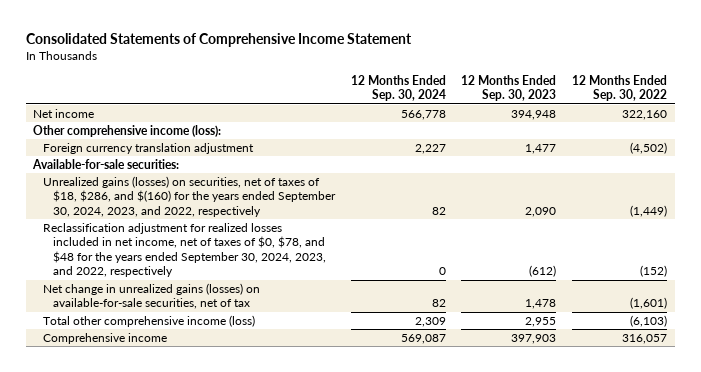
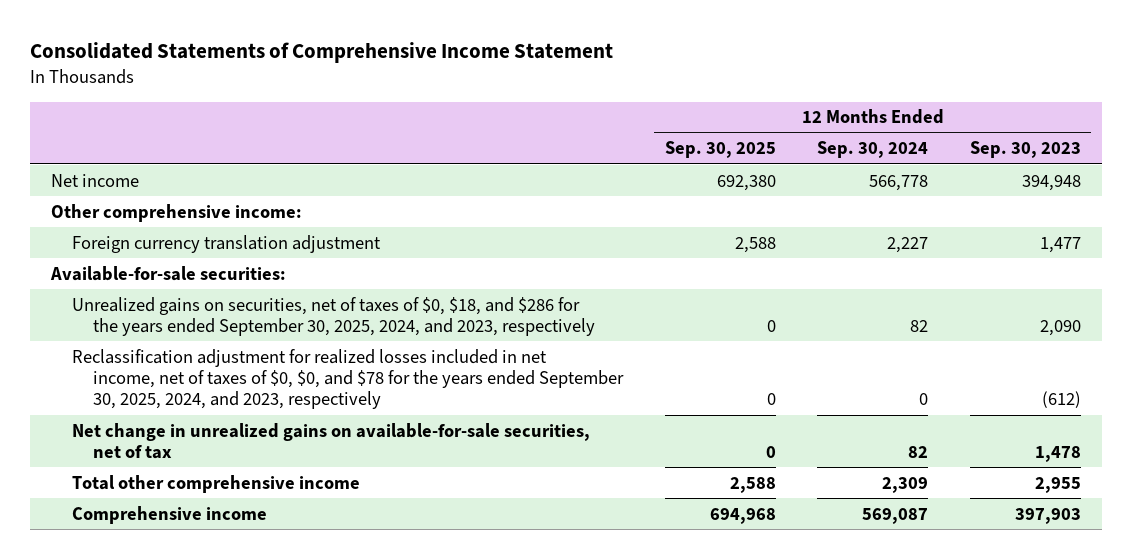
- | 12 Months Ended Sep. 30, 2024 | 12 Months Ended Sep. 30, 2023 | 12 Months Ended Sep. 30, 2022
+ | 12 Months Ended Sep. 30, 2025 | 12 Months Ended Sep. 30, 2024 | 12 Months Ended Sep. 30, 2023
- Other comprehensive income (loss):
+ Other comprehensive income:
- Unrealized gains (losses) on securities, net of taxes of $18, $286, and $(160) for the years ended September 30, 2024, 2023, and 2022, respectively | 82 | 2,090 | (1,449)
- Reclassification adjustment for realized losses included in net income, net of taxes of $0, $78, and $48 for the years ended September 30, 2024, 2023, and 2022, respectively | 0 | (612) | (152)
- Net change in unrealized gains (losses) on available-for-sale securities, net of tax | 82 | 1,478 | (1,601)
- Total other comprehensive income (loss) | 2,309 | 2,955 | (6,103)
+ Unrealized gains on securities, net of taxes of $0, $18, and $286 for the years ended September 30, 2025, 2024, and 2023, respectively | 0 | 82 | 2,090
+ Reclassification adjustment for realized losses included in net income, net of taxes of $0, $0, and $78 for the years ended September 30, 2025, 2024, and 2023, respectively | 0 | 0 | (612)
+ Net change in unrealized gains on available-for-sale securities, net of tax | 0 | 82 | 1,478
+ Total other comprehensive income | 2,588 | 2,309 | 2,955

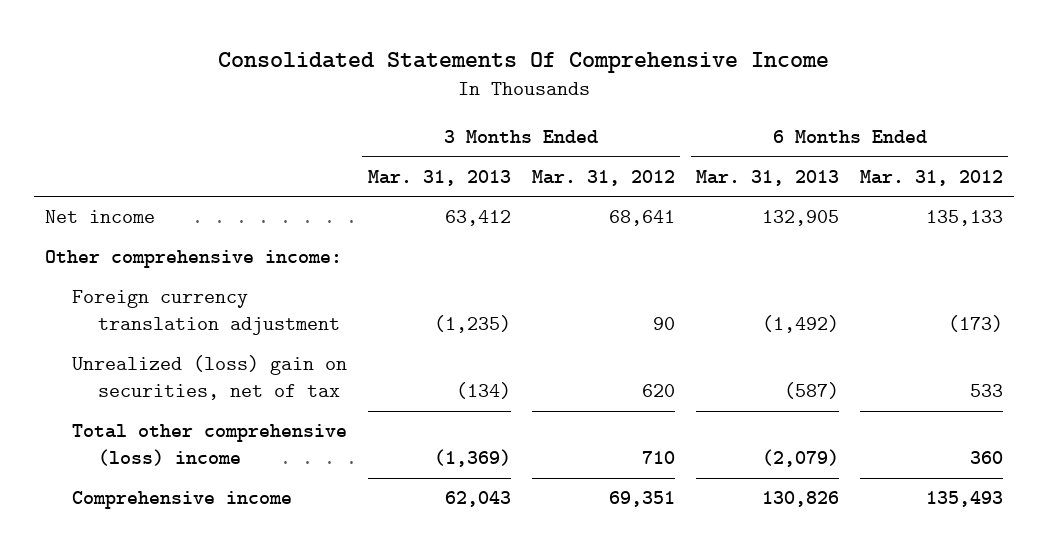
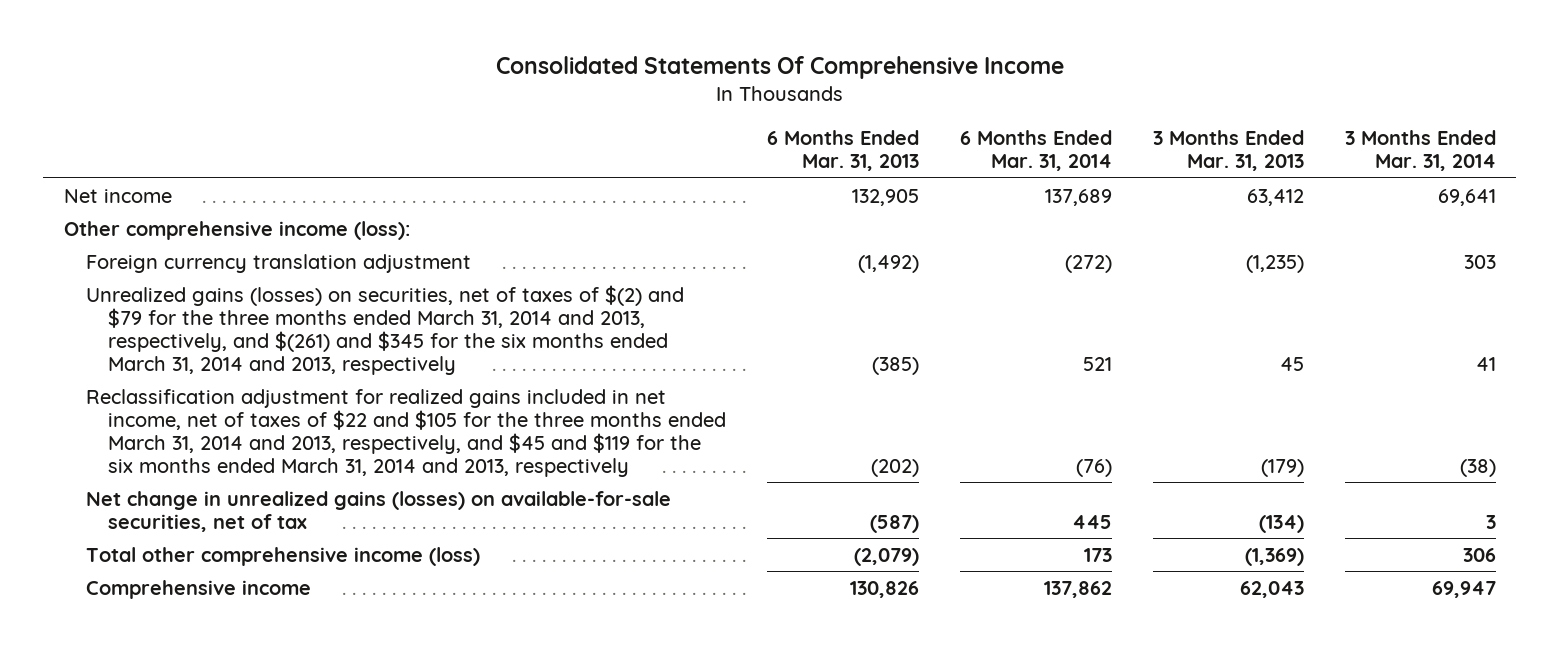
- | 3 Months Ended Mar. 31, 2013 | 3 Months Ended Mar. 31, 2012 | 6 Months Ended Mar. 31, 2013 | 6 Months Ended Mar. 31, 2012
+ | 6 Months Ended Mar. 31, 2013 | 6 Months Ended Mar. 31, 2014 | 3 Months Ended Mar. 31, 2013 | 3 Months Ended Mar. 31, 2014
- Other comprehensive income:
+ Other comprehensive income (loss):
- Unrealized (loss) gain on securities, net of tax | (134) | 620 | (587) | 533
- Total other comprehensive (loss) income | (1,369) | 710 | (2,079) | 360
+ Unrealized gains (losses) on securities, net of taxes of $(2) and $79 for the three months ended March 31, 2014 and 2013, respectively, and $(261) and $345 for the six months ended March 31, 2014 and 2013, respectively | (385) | 521 | 45 | 41
+ Reclassification adjustment for realized gains included in net income, net of taxes of $22 and $105 for the three months ended March 31, 2014 and 2013, respectively, and $45 and $119 for the six months ended March 31, 2014 and 2013, respectively | (202) | (76) | (179) | (38)
+ Net change in unrealized gains (losses) on available-for-sale securities, net of tax | (587) | 445 | (134) | 3
+ Total other comprehensive income (loss) | (2,079) | 173 | (1,369) | 306

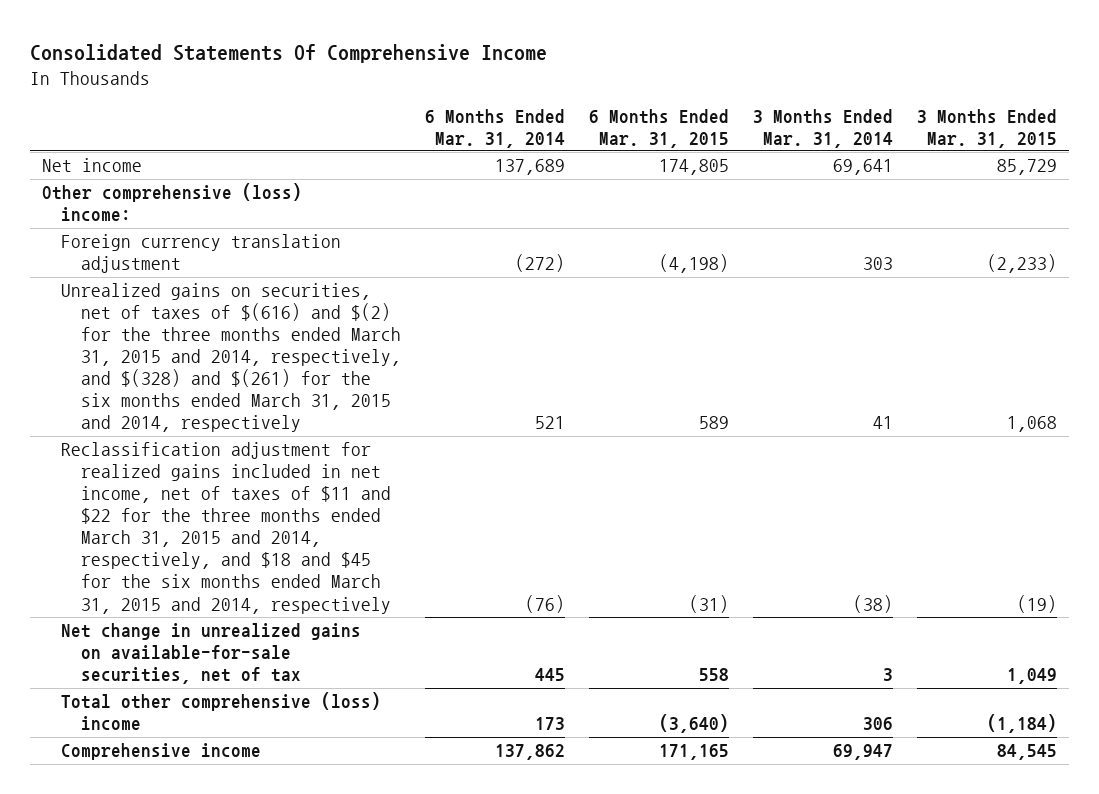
- | 6 Months Ended Mar. 31, 2013 | 6 Months Ended Mar. 31, 2014 | 3 Months Ended Mar. 31, 2013 | 3 Months Ended Mar. 31, 2014
+ | 6 Months Ended Mar. 31, 2014 | 6 Months Ended Mar. 31, 2015 | 3 Months Ended Mar. 31, 2014 | 3 Months Ended Mar. 31, 2015
- Other comprehensive income (loss):
+ Other comprehensive (loss) income:
- Unrealized gains (losses) on securities, net of taxes of $(2) and $79 for the three months ended March 31, 2014 and 2013, respectively, and $(261) and $345 for the six months ended March 31, 2014 and 2013, respectively | (385) | 521 | 45 | 41
- Reclassification adjustment for realized gains included in net income, net of taxes of $22 and $105 for the three months ended March 31, 2014 and 2013, respectively, and $45 and $119 for the six months ended March 31, 2014 and 2013, respectively | (202) | (76) | (179) | (38)
- Net change in unrealized gains (losses) on available-for-sale securities, net of tax | (587) | 445 | (134) | 3
- Total other comprehensive income (loss) | (2,079) | 173 | (1,369) | 306
+ Unrealized gains on securities, net of taxes of $(616) and $(2) for the three months ended March 31, 2015 and 2014, respectively, and $(328) and $(261) for the six months ended March 31, 2015 and 2014, respectively | 521 | 589 | 41 | 1,068
+ Reclassification adjustment for realized gains included in net income, net of taxes of $11 and $22 for the three months ended March 31, 2015 and 2014, respectively, and $18 and $45 for the six months ended March 31, 2015 and 2014, respectively | (76) | (31) | (38) | (19)
+ Net change in unrealized gains on available-for-sale securities, net of tax | 445 | 558 | 3 | 1,049
+ Total other comprehensive (loss) income | 173 | (3,640) | 306 | (1,184)

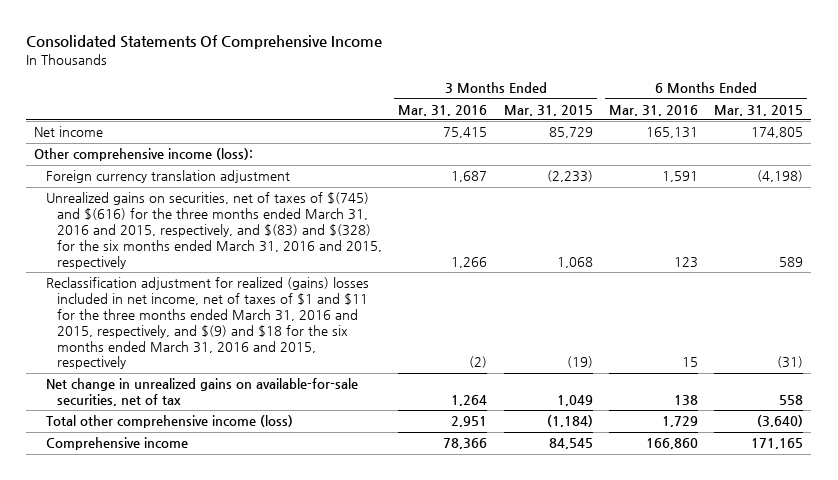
- | 6 Months Ended Mar. 31, 2014 | 6 Months Ended Mar. 31, 2015 | 3 Months Ended Mar. 31, 2014 | 3 Months Ended Mar. 31, 2015
+ | 3 Months Ended Mar. 31, 2016 | 3 Months Ended Mar. 31, 2015 | 6 Months Ended Mar. 31, 2016 | 6 Months Ended Mar. 31, 2015
- Other comprehensive (loss) income:
+ Other comprehensive income (loss):
- Unrealized gains on securities, net of taxes of $(616) and $(2) for the three months ended March 31, 2015 and 2014, respectively, and $(328) and $(261) for the six months ended March 31, 2015 and 2014, respectively | 521 | 589 | 41 | 1,068
- Reclassification adjustment for realized gains included in net income, net of taxes of $11 and $22 for the three months ended March 31, 2015 and 2014, respectively, and $18 and $45 for the six months ended March 31, 2015 and 2014, respectively | (76) | (31) | (38) | (19)
+ Unrealized gains on securities, net of taxes of $(745) and $(616) for the three months ended March 31, 2016 and 2015, respectively, and $(83) and $(328) for the six months ended March 31, 2016 and 2015, respectively | 1,266 | 1,068 | 123 | 589
+ Reclassification adjustment for realized (gains) losses included in net income, net of taxes of $1 and $11 for the three months ended March 31, 2016 and 2015, respectively, and $(9) and $18 for the six months ended March 31, 2016 and 2015, respectively | (2) | (19) | 15 | (31)
- Total other comprehensive (loss) income | 173 | (3,640) | 306 | (1,184)
+ Total other comprehensive income (loss) | 2,951 | (1,184) | 1,729 | (3,640)

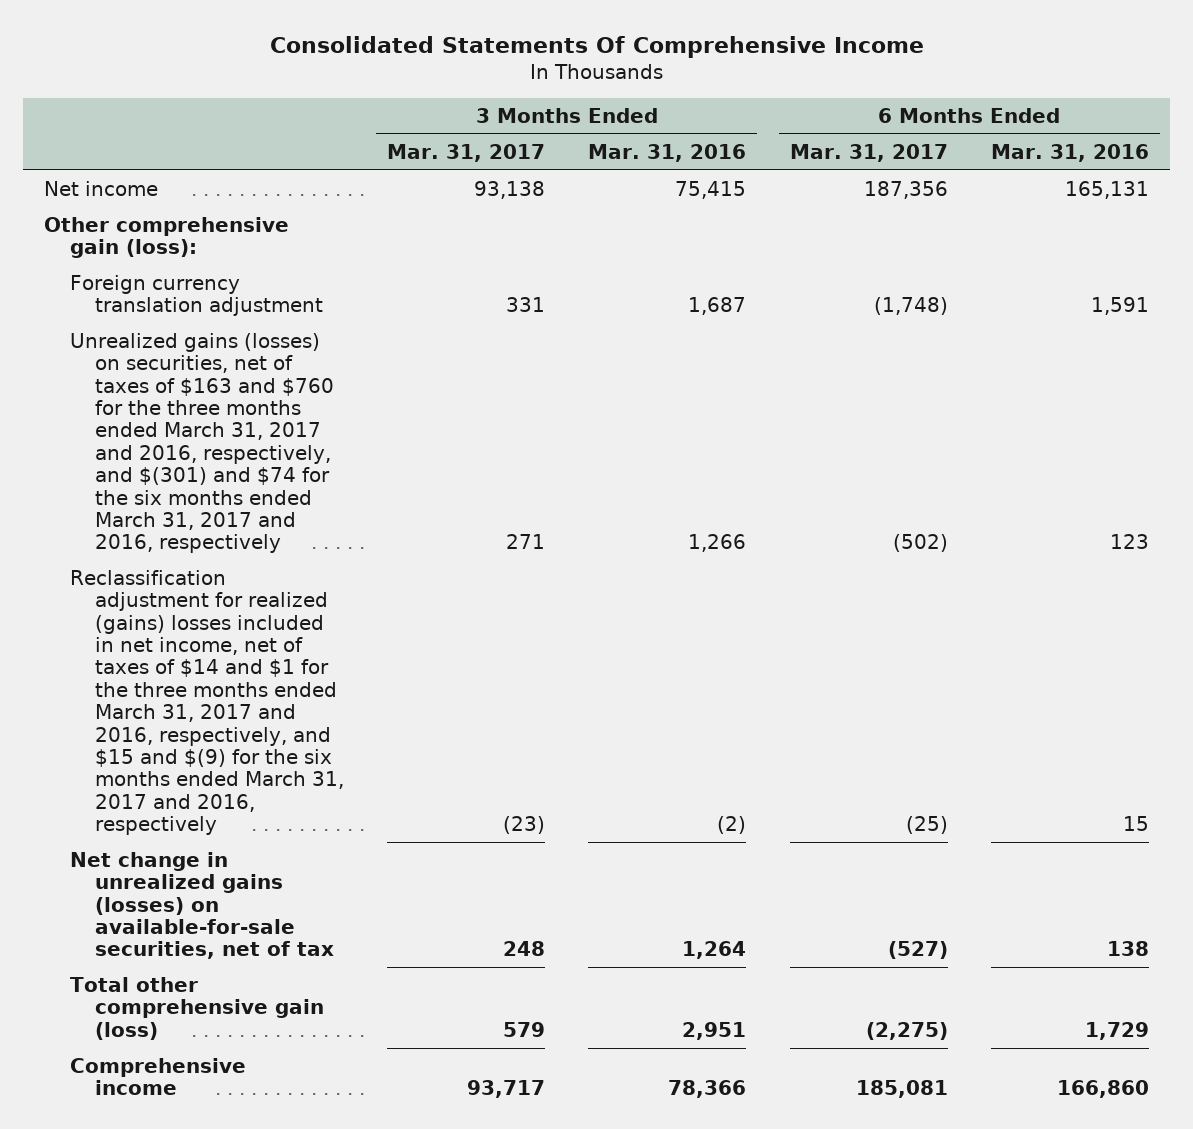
- | 3 Months Ended Mar. 31, 2016 | 3 Months Ended Mar. 31, 2015 | 6 Months Ended Mar. 31, 2016 | 6 Months Ended Mar. 31, 2015
+ | 3 Months Ended Mar. 31, 2017 | 3 Months Ended Mar. 31, 2016 | 6 Months Ended Mar. 31, 2017 | 6 Months Ended Mar. 31, 2016
- Other comprehensive income (loss):
+ Other comprehensive gain (loss):
- Unrealized gains on securities, net of taxes of $(745) and $(616) for the three months ended March 31, 2016 and 2015, respectively, and $(83) and $(328) for the six months ended March 31, 2016 and 2015, respectively | 1,266 | 1,068 | 123 | 589
- Reclassification adjustment for realized (gains) losses included in net income, net of taxes of $1 and $11 for the three months ended March 31, 2016 and 2015, respectively, and $(9) and $18 for the six months ended March 31, 2016 and 2015, respectively | (2) | (19) | 15 | (31)
- Net change in unrealized gains on available-for-sale securities, net of tax | 1,264 | 1,049 | 138 | 558
- Total other comprehensive income (loss) | 2,951 | (1,184) | 1,729 | (3,640)
+ Unrealized gains (losses) on securities, net of taxes of $163 and $760 for the three months ended March 31, 2017 and 2016, respectively, and $(301) and $74 for the six months ended March 31, 2017 and 2016, respectively | 271 | 1,266 | (502) | 123
+ Reclassification adjustment for realized (gains) losses included in net income, net of taxes of $14 and $1 for the three months ended March 31, 2017 and 2016, respectively, and $15 and $(9) for the six months ended March 31, 2017 and 2016, respectively | (23) | (2) | (25) | 15
+ Net change in unrealized gains (losses) on available-for-sale securities, net of tax | 248 | 1,264 | (527) | 138
+ Total other comprehensive gain (loss) | 579 | 2,951 | (2,275) | 1,729

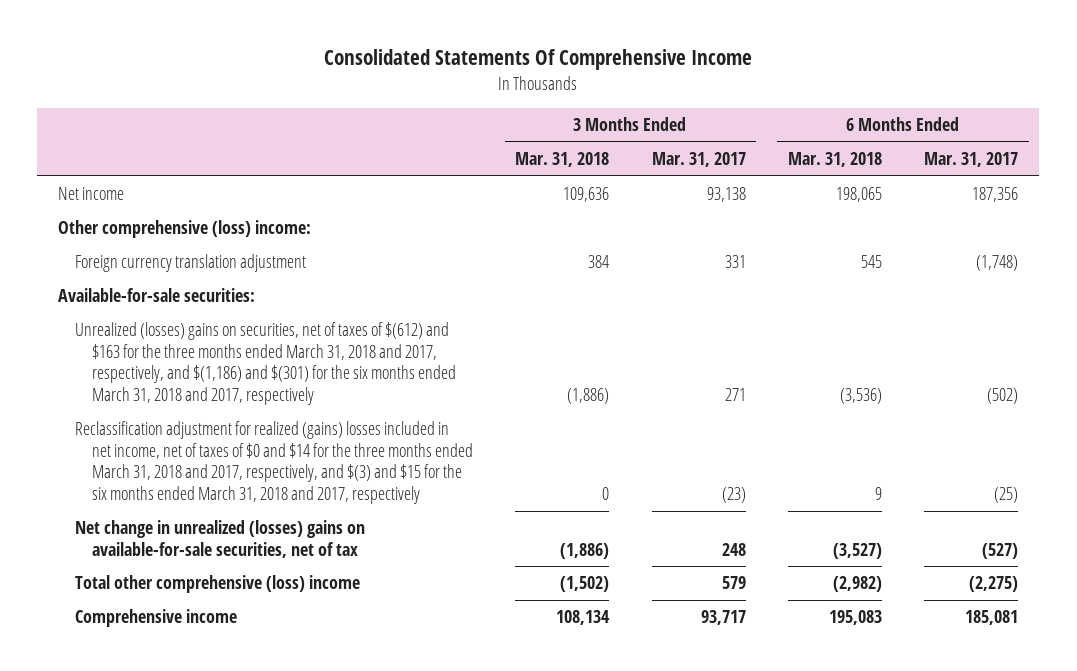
- | 3 Months Ended Mar. 31, 2017 | 3 Months Ended Mar. 31, 2016 | 6 Months Ended Mar. 31, 2017 | 6 Months Ended Mar. 31, 2016
+ | 3 Months Ended Mar. 31, 2018 | 3 Months Ended Mar. 31, 2017 | 6 Months Ended Mar. 31, 2018 | 6 Months Ended Mar. 31, 2017
- Other comprehensive gain (loss):
+ Other comprehensive (loss) income:
- Unrealized gains (losses) on securities, net of taxes of $163 and $760 for the three months ended March 31, 2017 and 2016, respectively, and $(301) and $74 for the six months ended March 31, 2017 and 2016, respectively | 271 | 1,266 | (502) | 123
- Reclassification adjustment for realized (gains) losses included in net income, net of taxes of $14 and $1 for the three months ended March 31, 2017 and 2016, respectively, and $15 and $(9) for the six months ended March 31, 2017 and 2016, respectively | (23) | (2) | (25) | 15
- Net change in unrealized gains (losses) on available-for-sale securities, net of tax | 248 | 1,264 | (527) | 138
- Total other comprehensive gain (loss) | 579 | 2,951 | (2,275) | 1,729
+ Available-for-sale securities:
+ Unrealized (losses) gains on securities, net of taxes of $(612) and $163 for the three months ended March 31, 2018 and 2017, respectively, and $(1,186) and $(301) for the six months ended March 31, 2018 and 2017, respectively | (1,886) | 271 | (3,536) | (502)
+ Reclassification adjustment for realized (gains) losses included in net income, net of taxes of $0 and $14 for the three months ended March 31, 2018 and 2017, respectively, and $(3) and $15 for the six months ended March 31, 2018 and 2017, respectively | 0 | (23) | 9 | (25)
+ Net change in unrealized (losses) gains on available-for-sale securities, net of tax | (1,886) | 248 | (3,527) | (527)
+ Total other comprehensive (loss) income | (1,502) | 579 | (2,982) | (2,275)

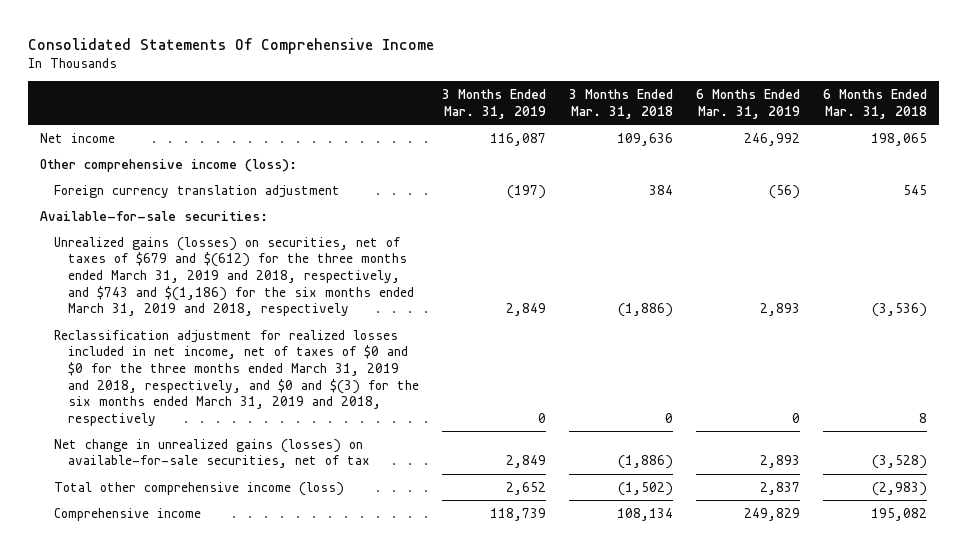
- | 3 Months Ended Mar. 31, 2018 | 3 Months Ended Mar. 31, 2017 | 6 Months Ended Mar. 31, 2018 | 6 Months Ended Mar. 31, 2017
+ | 3 Months Ended Mar. 31, 2019 | 3 Months Ended Mar. 31, 2018 | 6 Months Ended Mar. 31, 2019 | 6 Months Ended Mar. 31, 2018
- Other comprehensive (loss) income:
+ Other comprehensive income (loss):
- Unrealized (losses) gains on securities, net of taxes of $(612) and $163 for the three months ended March 31, 2018 and 2017, respectively, and $(1,186) and $(301) for the six months ended March 31, 2018 and 2017, respectively | (1,886) | 271 | (3,536) | (502)
- Reclassification adjustment for realized (gains) losses included in net income, net of taxes of $0 and $14 for the three months ended March 31, 2018 and 2017, respectively, and $(3) and $15 for the six months ended March 31, 2018 and 2017, respectively | 0 | (23) | 9 | (25)
- Net change in unrealized (losses) gains on available-for-sale securities, net of tax | (1,886) | 248 | (3,527) | (527)
- Total other comprehensive (loss) income | (1,502) | 579 | (2,982) | (2,275)
- Comprehensive income | 108,134 | 93,717 | 195,083 | 185,081
+ Unrealized gains (losses) on securities, net of taxes of $679 and $(612) for the three months ended March 31, 2019 and 2018, respectively, and $743 and $(1,186) for the six months ended March 31, 2019 and 2018, respectively | 2,849 | (1,886) | 2,893 | (3,536)
+ Reclassification adjustment for realized losses included in net income, net of taxes of $0 and $0 for the three months ended March 31, 2019 and 2018, respectively, and $0 and $(3) for the six months ended March 31, 2019 and 2018, respectively | 0 | 0 | 0 | 8
+ Net change in unrealized gains (losses) on available-for-sale securities, net of tax | 2,849 | (1,886) | 2,893 | (3,528)
+ Total other comprehensive income (loss) | 2,652 | (1,502) | 2,837 | (2,983)
+ Comprehensive income | 118,739 | 108,134 | 249,829 | 195,082

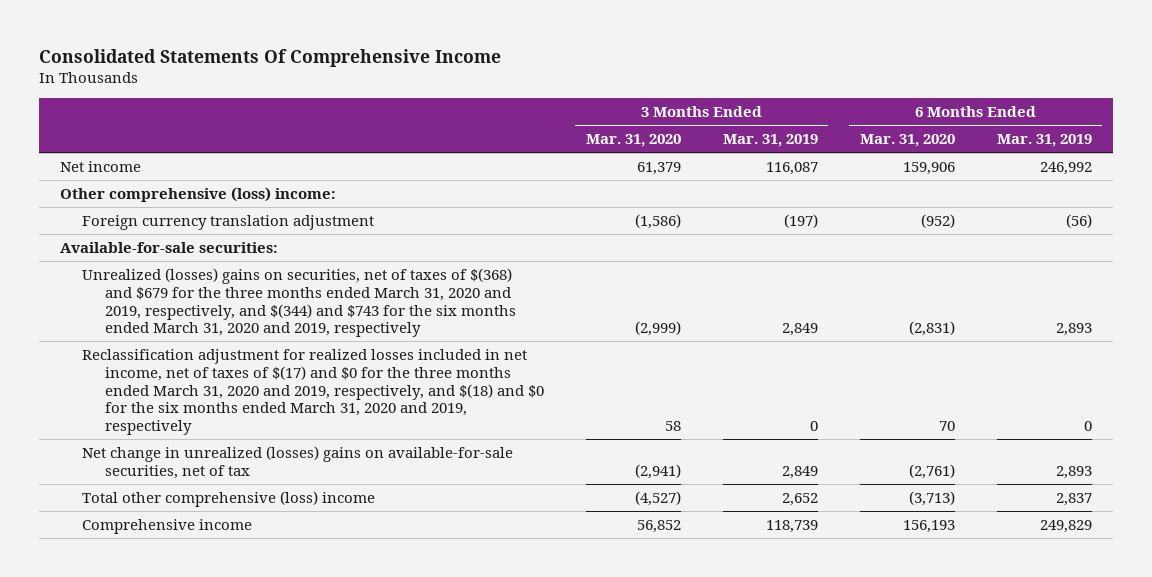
- | 3 Months Ended Mar. 31, 2019 | 3 Months Ended Mar. 31, 2018 | 6 Months Ended Mar. 31, 2019 | 6 Months Ended Mar. 31, 2018
+ | 3 Months Ended Mar. 31, 2020 | 3 Months Ended Mar. 31, 2019 | 6 Months Ended Mar. 31, 2020 | 6 Months Ended Mar. 31, 2019
- Other comprehensive income (loss):
+ Other comprehensive (loss) income:
- Unrealized gains (losses) on securities, net of taxes of $679 and $(612) for the three months ended March 31, 2019 and 2018, respectively, and $743 and $(1,186) for the six months ended March 31, 2019 and 2018, respectively | 2,849 | (1,886) | 2,893 | (3,536)
- Reclassification adjustment for realized losses included in net income, net of taxes of $0 and $0 for the three months ended March 31, 2019 and 2018, respectively, and $0 and $(3) for the six months ended March 31, 2019 and 2018, respectively | 0 | 0 | 0 | 8
- Net change in unrealized gains (losses) on available-for-sale securities, net of tax | 2,849 | (1,886) | 2,893 | (3,528)
- Total other comprehensive income (loss) | 2,652 | (1,502) | 2,837 | (2,983)
+ Unrealized (losses) gains on securities, net of taxes of $(368) and $679 for the three months ended March 31, 2020 and 2019, respectively, and $(344) and $743 for the six months ended March 31, 2020 and 2019, respectively | (2,999) | 2,849 | (2,831) | 2,893
+ Reclassification adjustment for realized losses included in net income, net of taxes of $(17) and $0 for the three months ended March 31, 2020 and 2019, respectively, and $(18) and $0 for the six months ended March 31, 2020 and 2019, respectively | 58 | 0 | 70 | 0
+ Net change in unrealized (losses) gains on available-for-sale securities, net of tax | (2,941) | 2,849 | (2,761) | 2,893
+ Total other comprehensive (loss) income | (4,527) | 2,652 | (3,713) | 2,837

